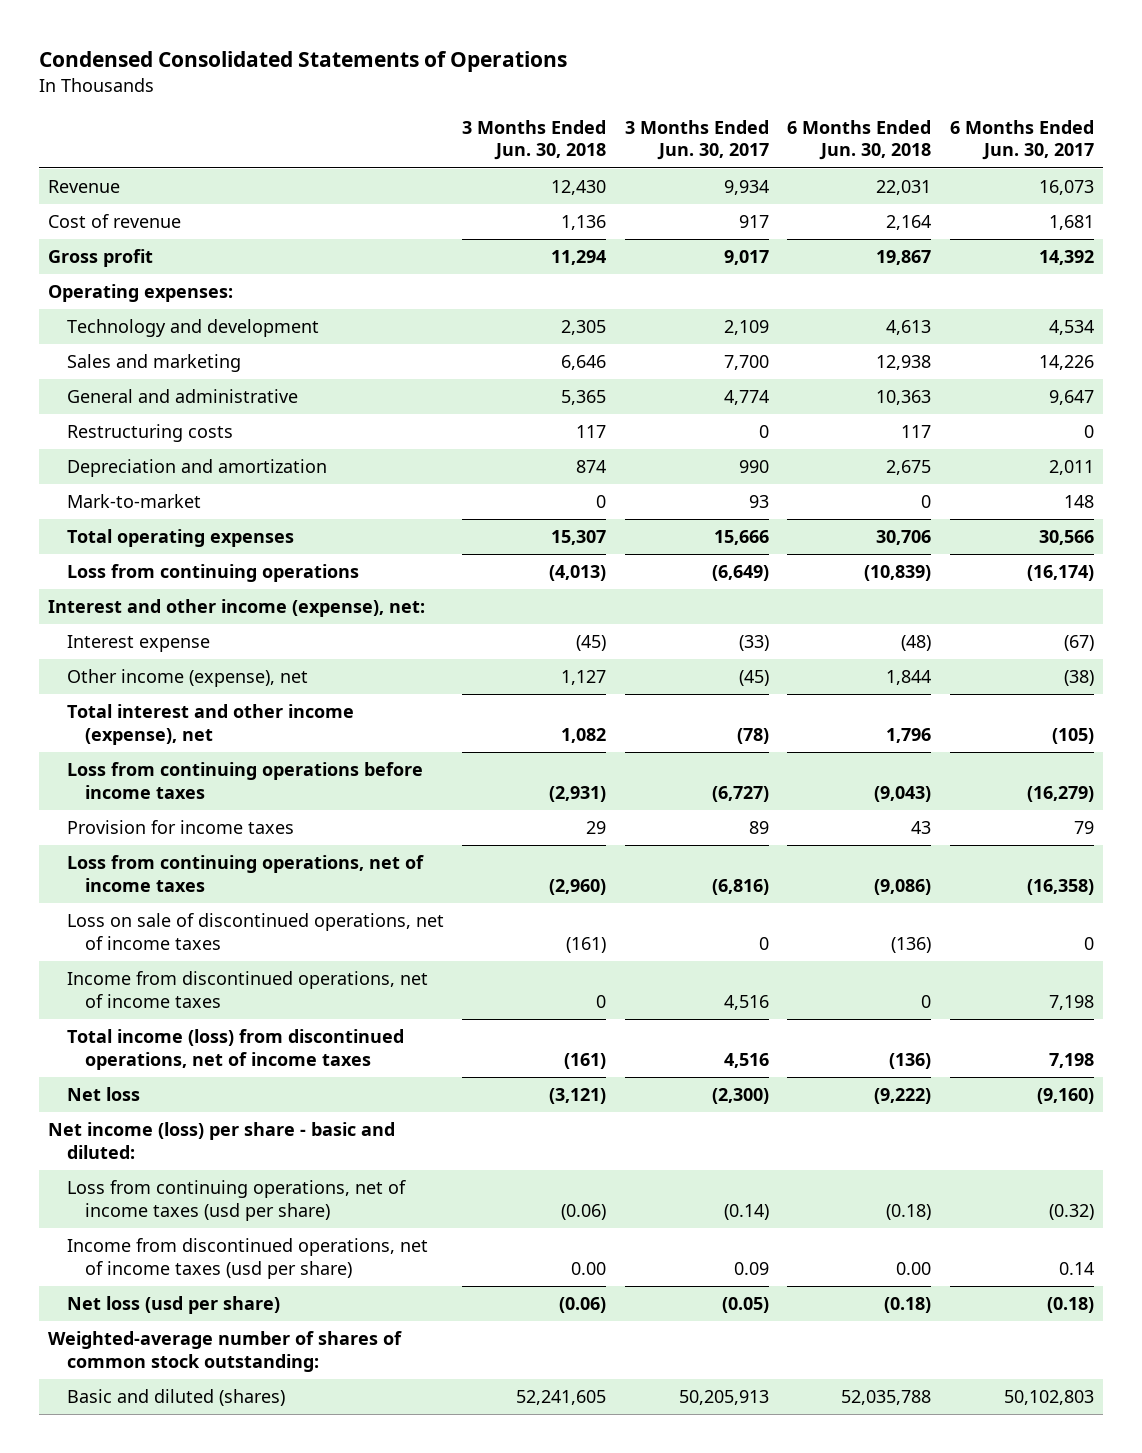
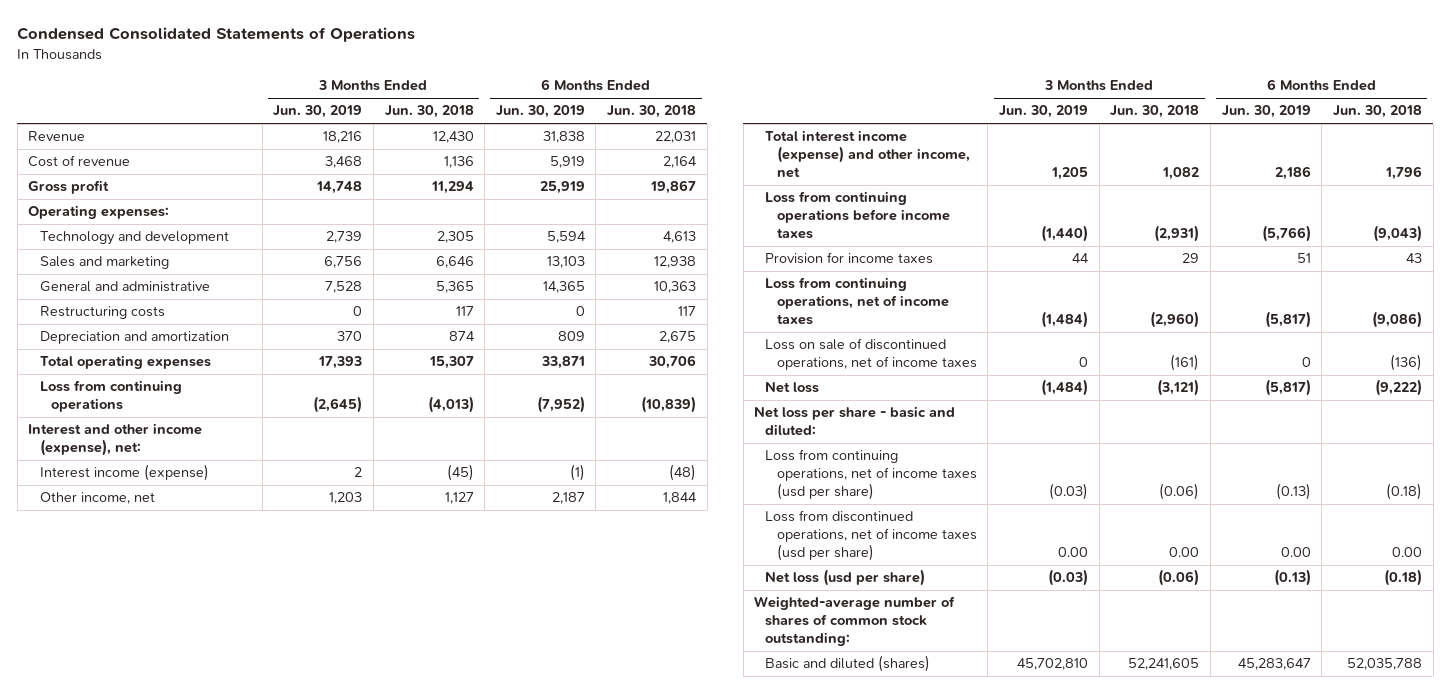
- | 3 Months Ended Jun. 30, 2018 | 3 Months Ended Jun. 30, 2017 | 6 Months Ended Jun. 30, 2018 | 6 Months Ended Jun. 30, 2017
+ | 3 Months Ended Jun. 30, 2019 | 3 Months Ended Jun. 30, 2018 | 6 Months Ended Jun. 30, 2019 | 6 Months Ended Jun. 30, 2018
- Mark-to-market | 0 | 93 | 0 | 148
- Interest expense | (45) | (33) | (48) | (67)
- Other income (expense), net | 1,127 | (45) | 1,844 | (38)
- Total interest and other income (expense), net | 1,082 | (78) | 1,796 | (105)
+ Interest income (expense) | 2 | (45) | (1) | (48)
+ Other income, net | 1,203 | 1,127 | 2,187 | 1,844
+ Total interest income (expense) and other income, net | 1,205 | 1,082 | 2,186 | 1,796
- Income from discontinued operations, net of income taxes | 0 | 4,516 | 0 | 7,198
- Total income (loss) from discontinued operations, net of income taxes | (161) | 4,516 | (136) | 7,198
- Net income (loss) per share - basic and diluted:
+ Net loss per share - basic and diluted:
- Income from discontinued operations, net of income taxes (usd per share) | 0.00 | 0.09 | 0.00 | 0.14
+ Loss from discontinued operations, net of income taxes (usd per share) | 0.00 | 0.00 | 0.00 | 0.00

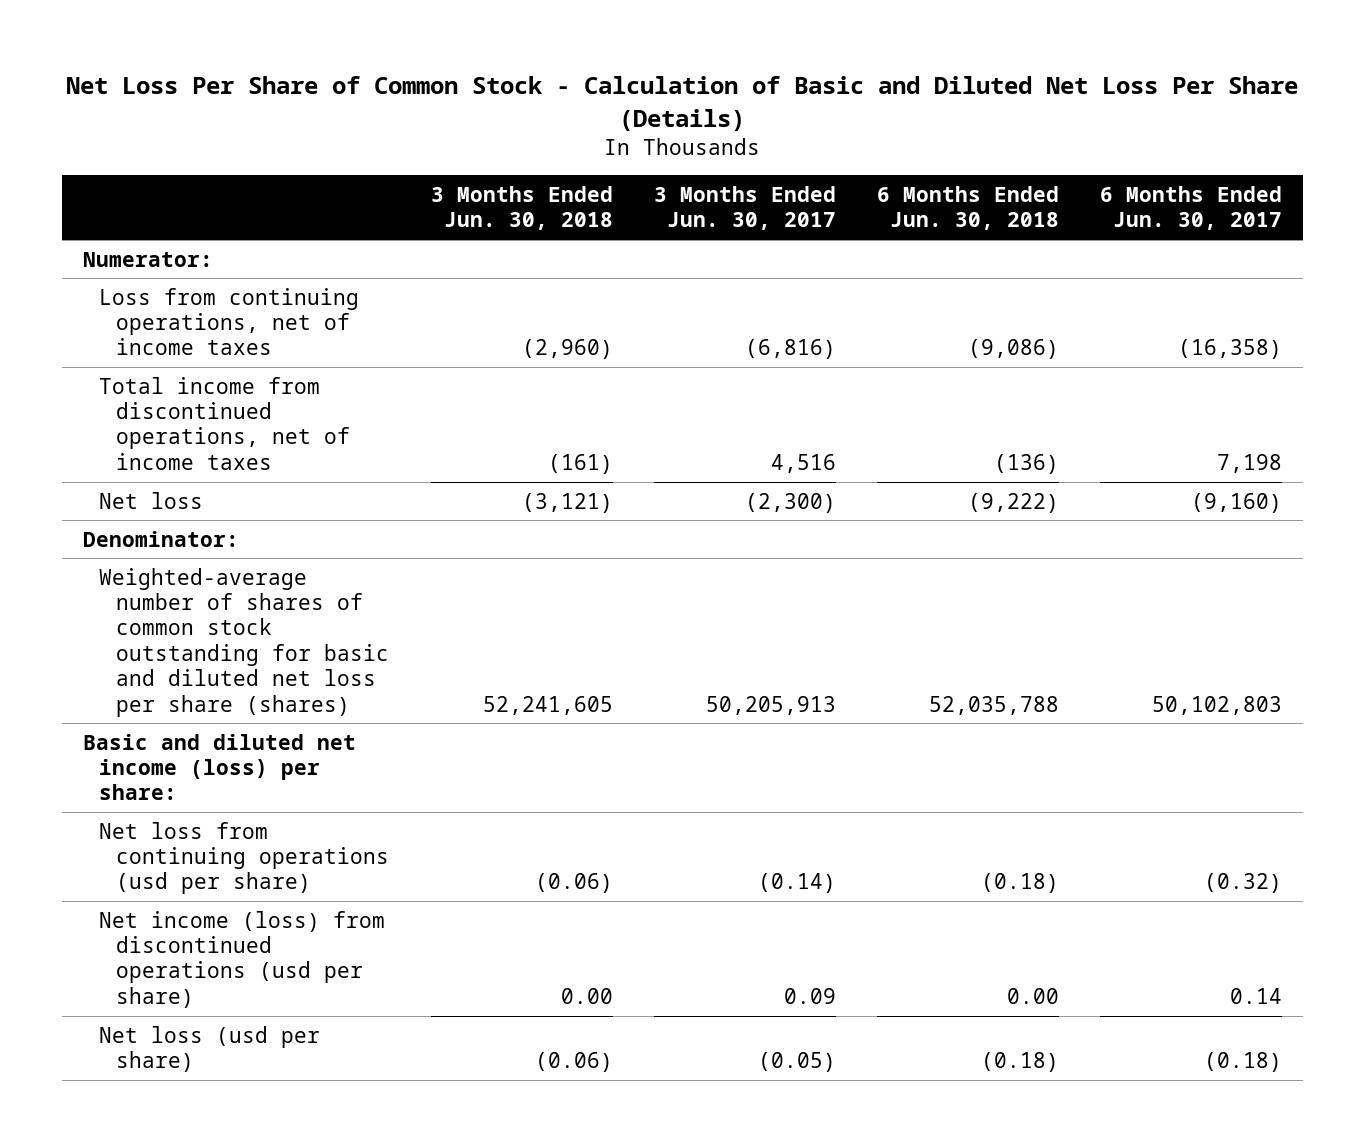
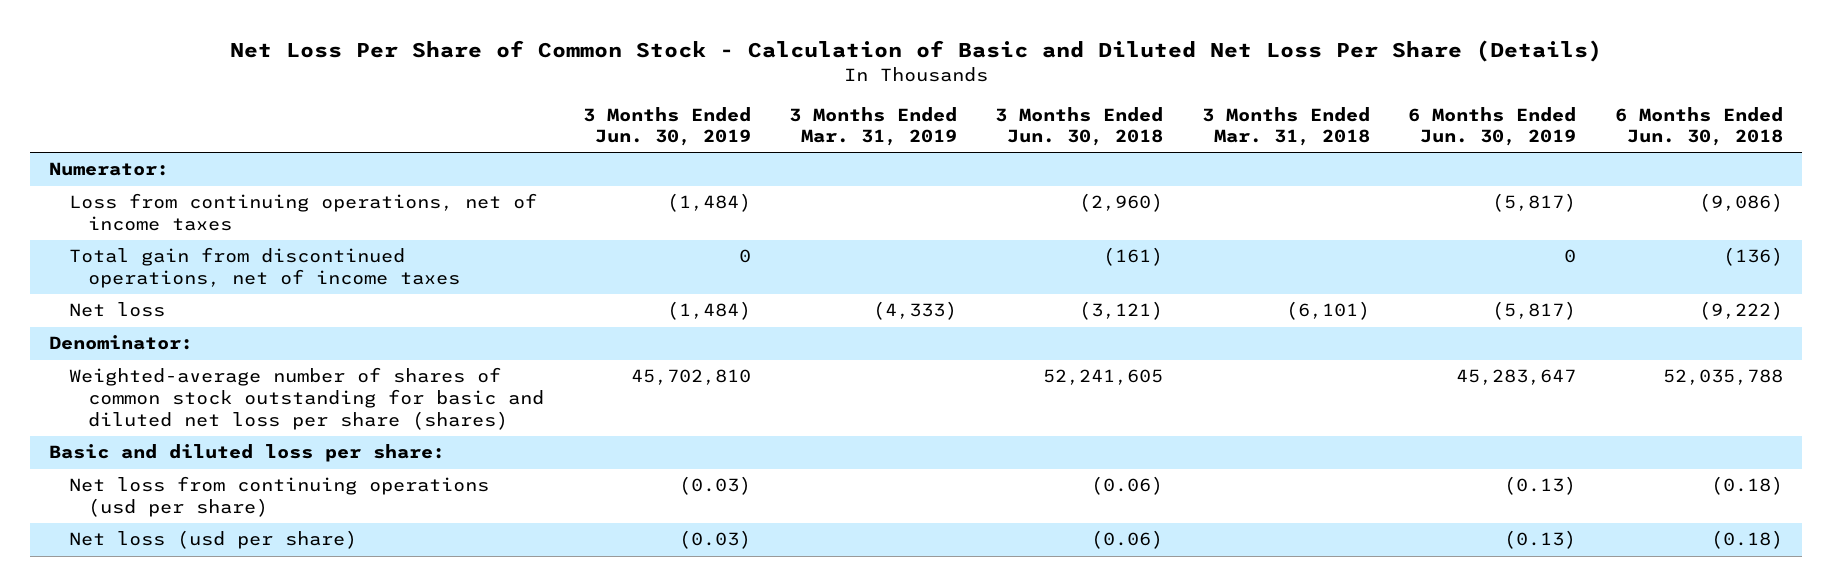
- | 3 Months Ended Jun. 30, 2018 | 3 Months Ended Jun. 30, 2017 | 6 Months Ended Jun. 30, 2018 | 6 Months Ended Jun. 30, 2017
+ | 3 Months Ended Jun. 30, 2019 | 3 Months Ended Mar. 31, 2019 | 3 Months Ended Jun. 30, 2018 | 3 Months Ended Mar. 31, 2018 | 6 Months Ended Jun. 30, 2019 | 6 Months Ended Jun. 30, 2018
- Total income from discontinued operations, net of income taxes | (161) | 4,516 | (136) | 7,198
+ Total gain from discontinued operations, net of income taxes | 0 | | (161) | | 0 | (136)
- Basic and diluted net income (loss) per share:
+ Basic and diluted loss per share:
- Net income (loss) from discontinued operations (usd per share) | 0.00 | 0.09 | 0.00 | 0.14

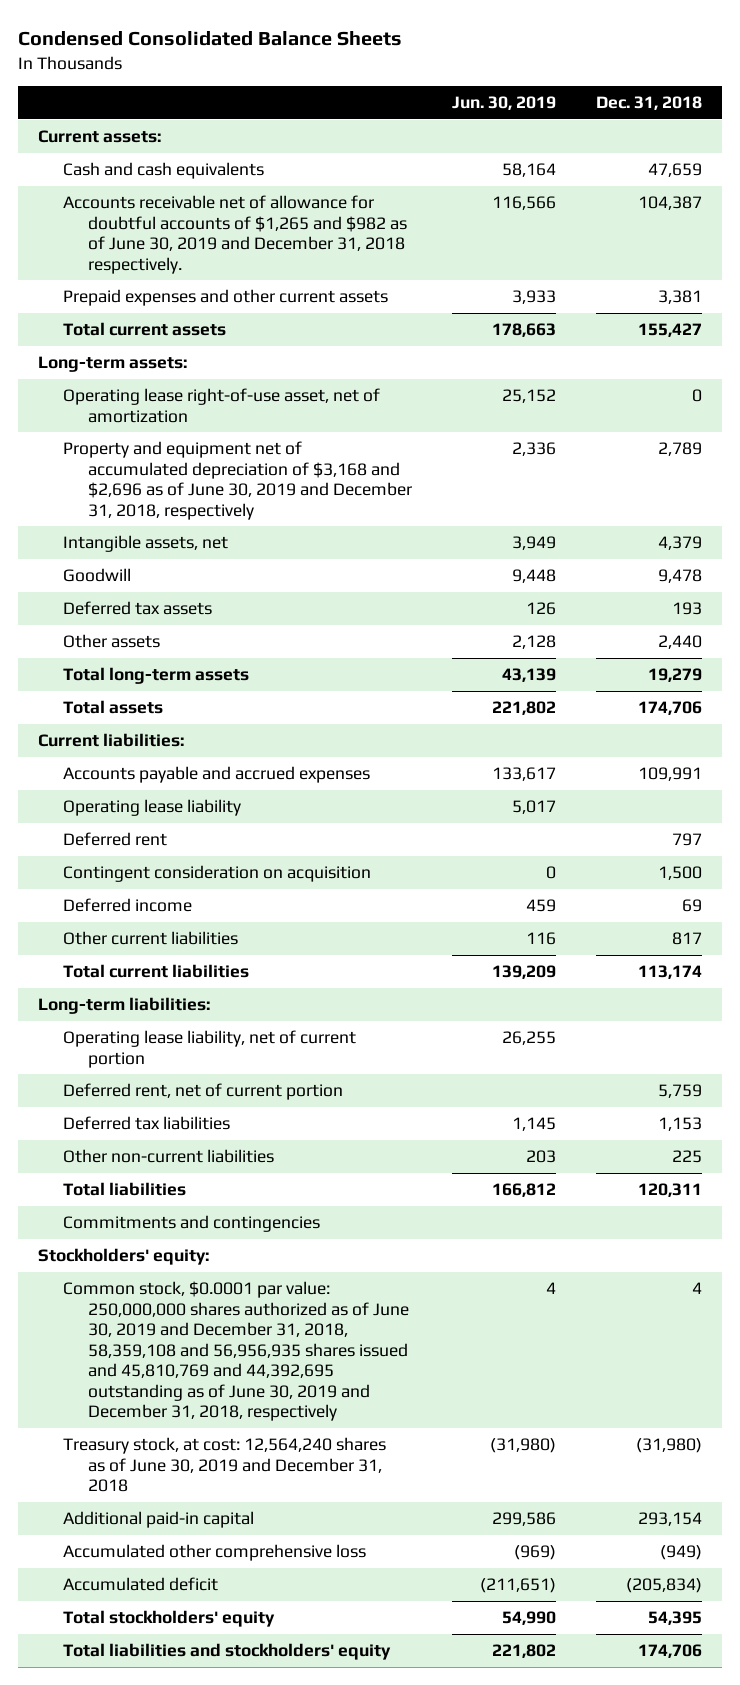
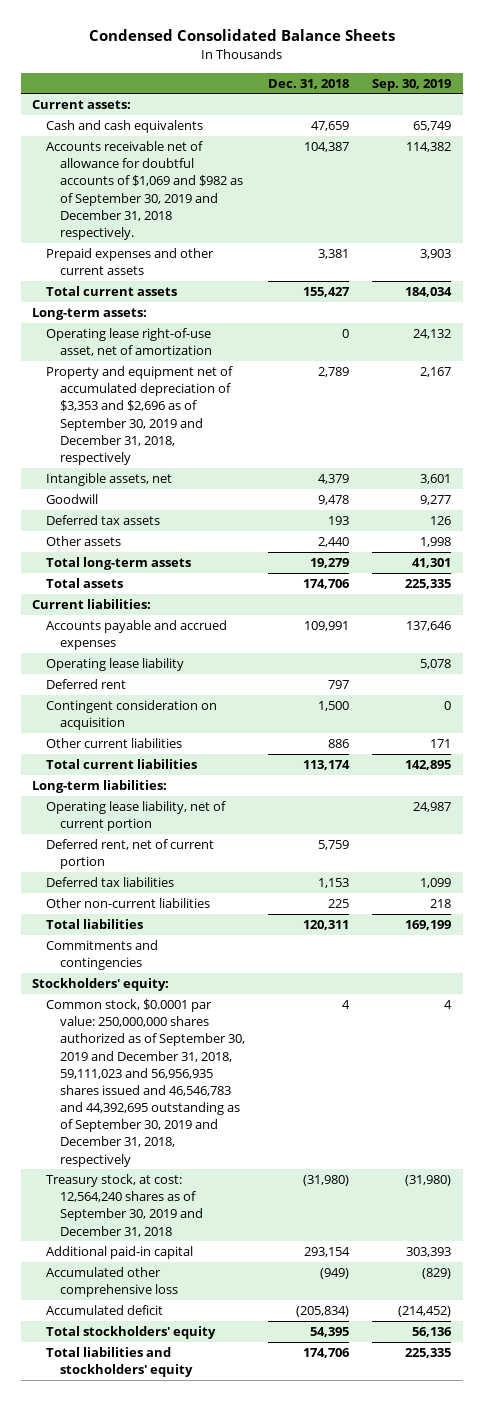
- | Jun. 30, 2019 | Dec. 31, 2018
+ | Dec. 31, 2018 | Sep. 30, 2019
- Accounts receivable net of allowance for doubtful accounts of $1,265 and $982 as of June 30, 2019 and December 31, 2018 respectively. | 116,566 | 104,387
+ Accounts receivable net of allowance for doubtful accounts of $1,069 and $982 as of September 30, 2019 and December 31, 2018 respectively. | 104,387 | 114,382
- Property and equipment net of accumulated depreciation of $3,168 and $2,696 as of June 30, 2019 and December 31, 2018, respectively | 2,336 | 2,789
+ Property and equipment net of accumulated depreciation of $3,353 and $2,696 as of September 30, 2019 and December 31, 2018, respectively | 2,789 | 2,167
- Deferred income | 459 | 69
- Other current liabilities | 116 | 817
+ Other current liabilities | 886 | 171
- Common stock, $0.0001 par value: 250,000,000 shares authorized as of June 30, 2019 and December 31, 2018, 58,359,108 and 56,956,935 shares issued and 45,810,769 and 44,392,695 outstanding as of June 30, 2019 and December 31, 2018, respectively | 4 | 4
- Treasury stock, at cost: 12,564,240 shares as of June 30, 2019 and December 31, 2018 | (31,980) | (31,980)
+ Common stock, $0.0001 par value: 250,000,000 shares authorized as of September 30, 2019 and December 31, 2018, 59,111,023 and 56,956,935 shares issued and 46,546,783 and 44,392,695 outstanding as of September 30, 2019 and December 31, 2018, respectively | 4 | 4
+ Treasury stock, at cost: 12,564,240 shares as of September 30, 2019 and December 31, 2018 | (31,980) | (31,980)

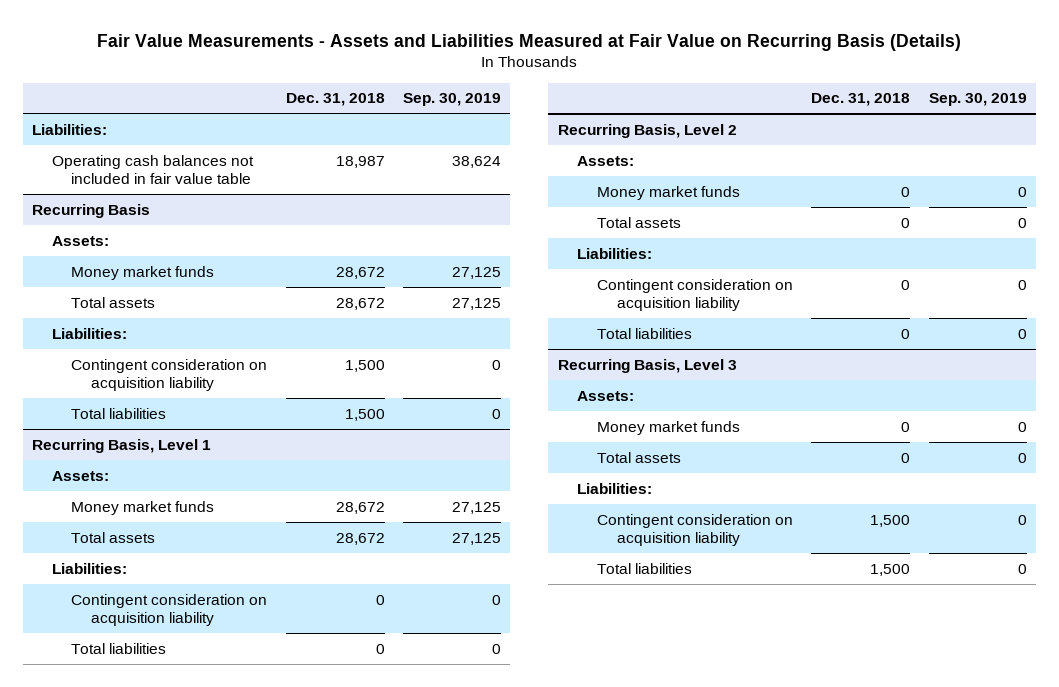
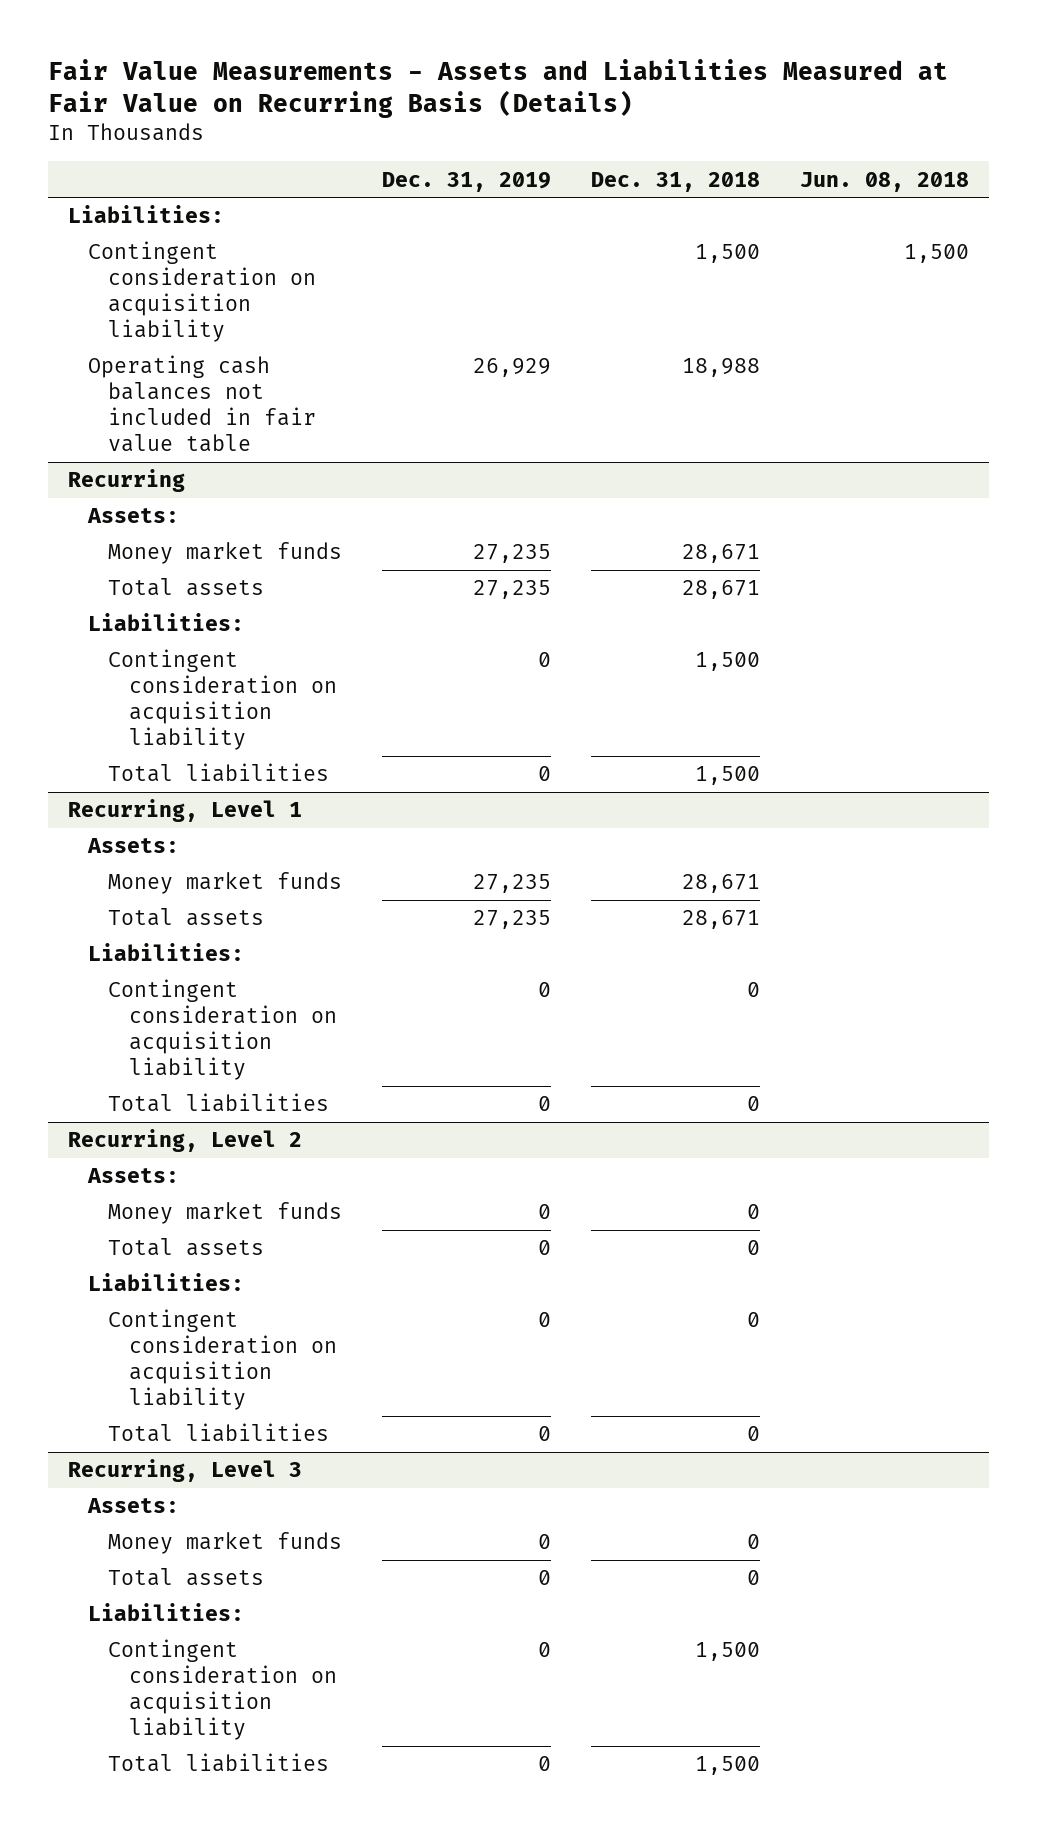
- | Dec. 31, 2018 | Sep. 30, 2019
+ | Dec. 31, 2019 | Dec. 31, 2018 | Jun. 08, 2018
- Operating cash balances not included in fair value table | 18,987 | 38,624
- Recurring Basis
+ Contingent consideration on acquisition liability | | 1,500 | 1,500
+ Operating cash balances not included in fair value table | 26,929 | 18,988 |
+ Recurring
- Money market funds | 28,672 | 27,125
- Total assets | 28,672 | 27,125
+ Money market funds | 27,235 | 28,671 |
+ Total assets | 27,235 | 28,671 |
- Recurring Basis, Level 1
+ Recurring, Level 1
- Money market funds | 28,672 | 27,125
- Total assets | 28,672 | 27,125
+ Money market funds | 27,235 | 28,671 |
+ Total assets | 27,235 | 28,671 |
- Recurring Basis, Level 2
+ Recurring, Level 2
- Recurring Basis, Level 3
+ Recurring, Level 3

